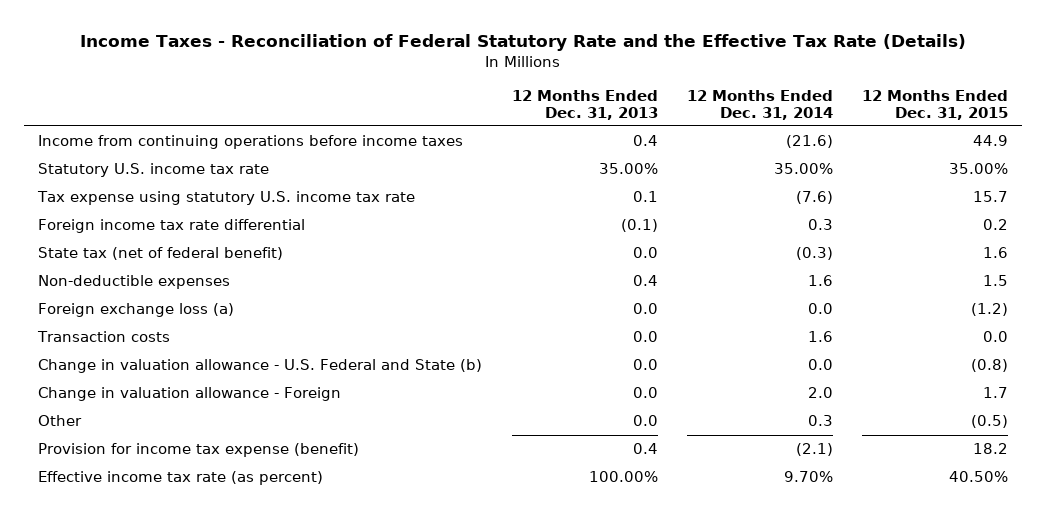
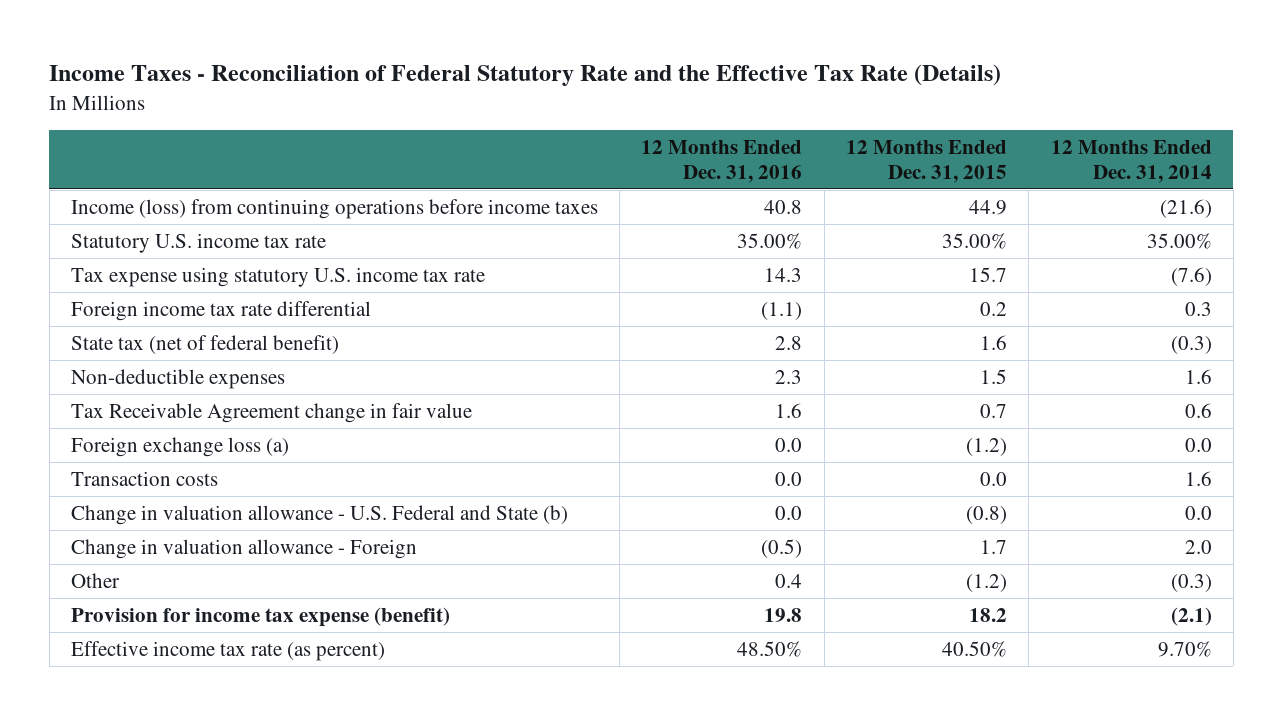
- | 12 Months Ended Dec. 31, 2013 | 12 Months Ended Dec. 31, 2014 | 12 Months Ended Dec. 31, 2015
+ | 12 Months Ended Dec. 31, 2016 | 12 Months Ended Dec. 31, 2015 | 12 Months Ended Dec. 31, 2014
- Income from continuing operations before income taxes | 0.4 | (21.6) | 44.9
+ Income (loss) from continuing operations before income taxes | 40.8 | 44.9 | (21.6)
+ Tax Receivable Agreement change in fair value | 1.6 | 0.7 | 0.6
- Other | 0.0 | 0.3 | (0.5)
+ Other | 0.4 | (1.2) | (0.3)

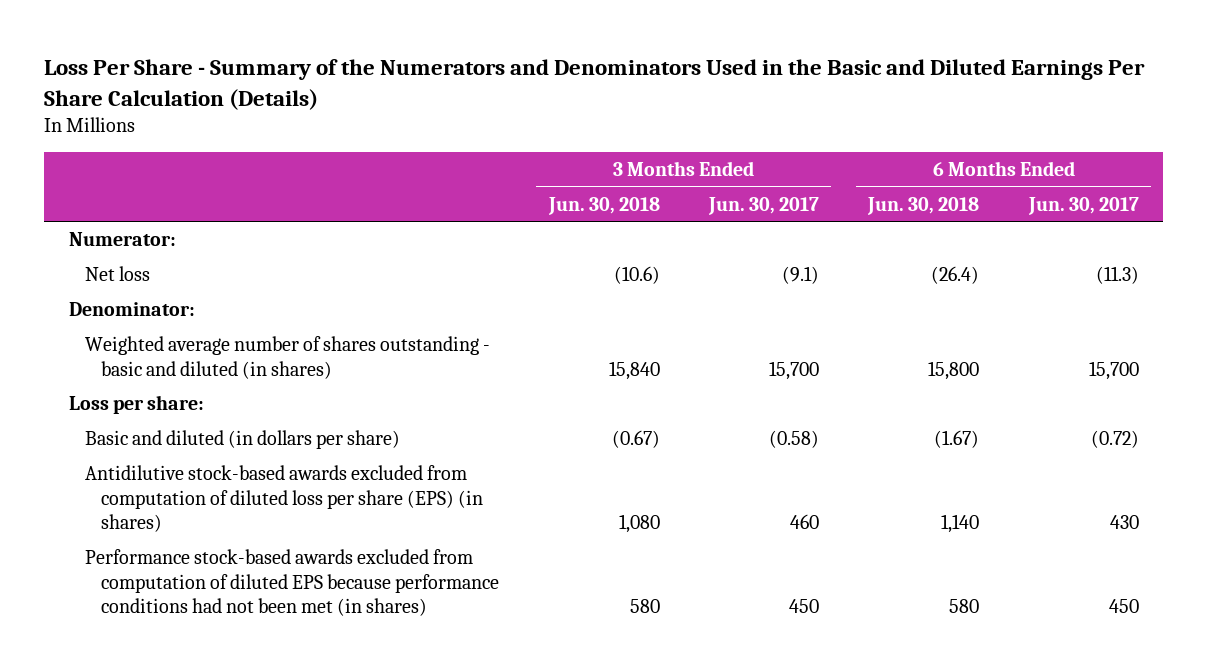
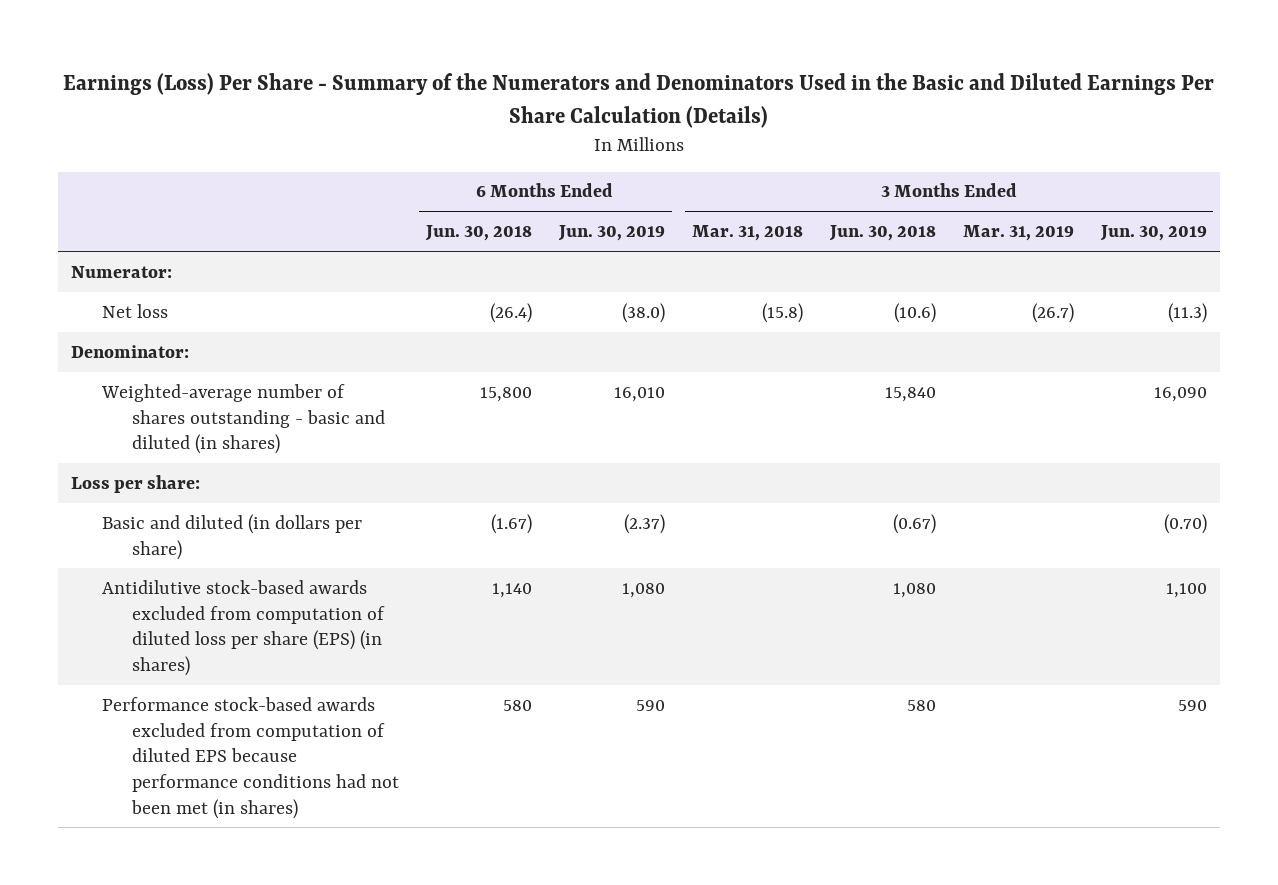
- Loss Per Share - Summary of the Numerators and Denominators Used in the Basic and Diluted Earnings Per Share Calculation (Details)
+ Earnings (Loss) Per Share - Summary of the Numerators and Denominators Used in the Basic and Diluted Earnings Per Share Calculation (Details)
- | 3 Months Ended Jun. 30, 2018 | 3 Months Ended Jun. 30, 2017 | 6 Months Ended Jun. 30, 2018 | 6 Months Ended Jun. 30, 2017
+ | 6 Months Ended Jun. 30, 2018 | 6 Months Ended Jun. 30, 2019 | 3 Months Ended Mar. 31, 2018 | 3 Months Ended Jun. 30, 2018 | 3 Months Ended Mar. 31, 2019 | 3 Months Ended Jun. 30, 2019
- Weighted average number of shares outstanding - basic and diluted (in shares) | 15,840 | 15,700 | 15,800 | 15,700
+ Weighted-average number of shares outstanding - basic and diluted (in shares) | 15,800 | 16,010 | | 15,840 | | 16,090

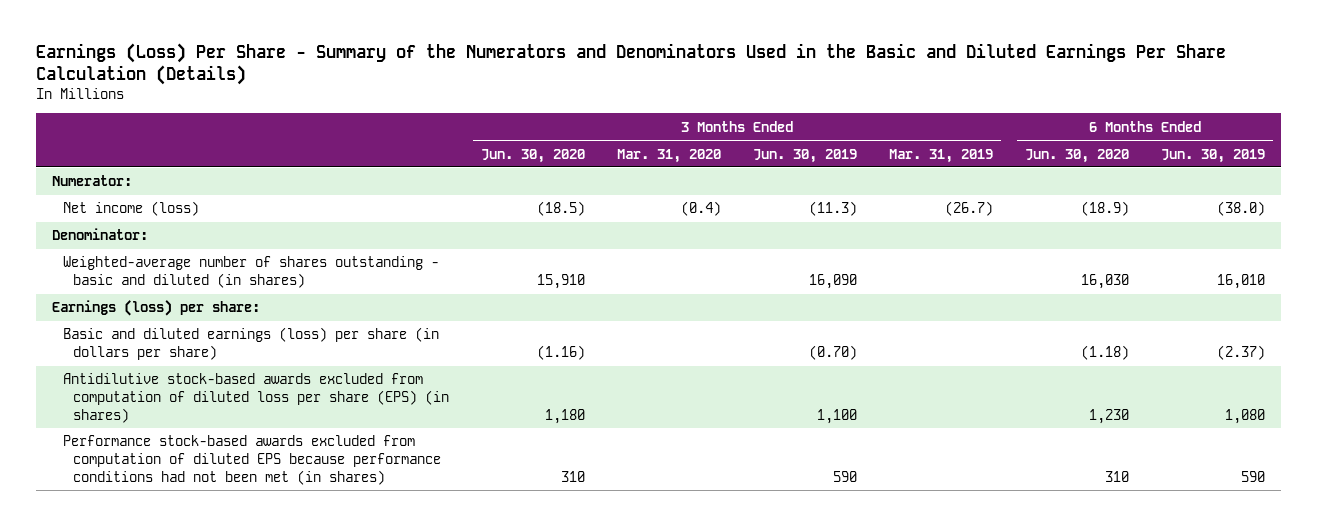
- | 6 Months Ended Jun. 30, 2018 | 6 Months Ended Jun. 30, 2019 | 3 Months Ended Mar. 31, 2018 | 3 Months Ended Jun. 30, 2018 | 3 Months Ended Mar. 31, 2019 | 3 Months Ended Jun. 30, 2019
+ | 3 Months Ended Jun. 30, 2020 | 3 Months Ended Mar. 31, 2020 | 3 Months Ended Jun. 30, 2019 | 3 Months Ended Mar. 31, 2019 | 6 Months Ended Jun. 30, 2020 | 6 Months Ended Jun. 30, 2019
- Net loss | (26.4) | (38.0) | (15.8) | (10.6) | (26.7) | (11.3)
+ Net income (loss) | (18.5) | (0.4) | (11.3) | (26.7) | (18.9) | (38.0)
- Loss per share:
- Basic and diluted (in dollars per share) | (1.67) | (2.37) | | (0.67) | | (0.70)
+ Earnings (loss) per share:
+ Basic and diluted earnings (loss) per share (in dollars per share) | (1.16) | | (0.70) | | (1.18) | (2.37)

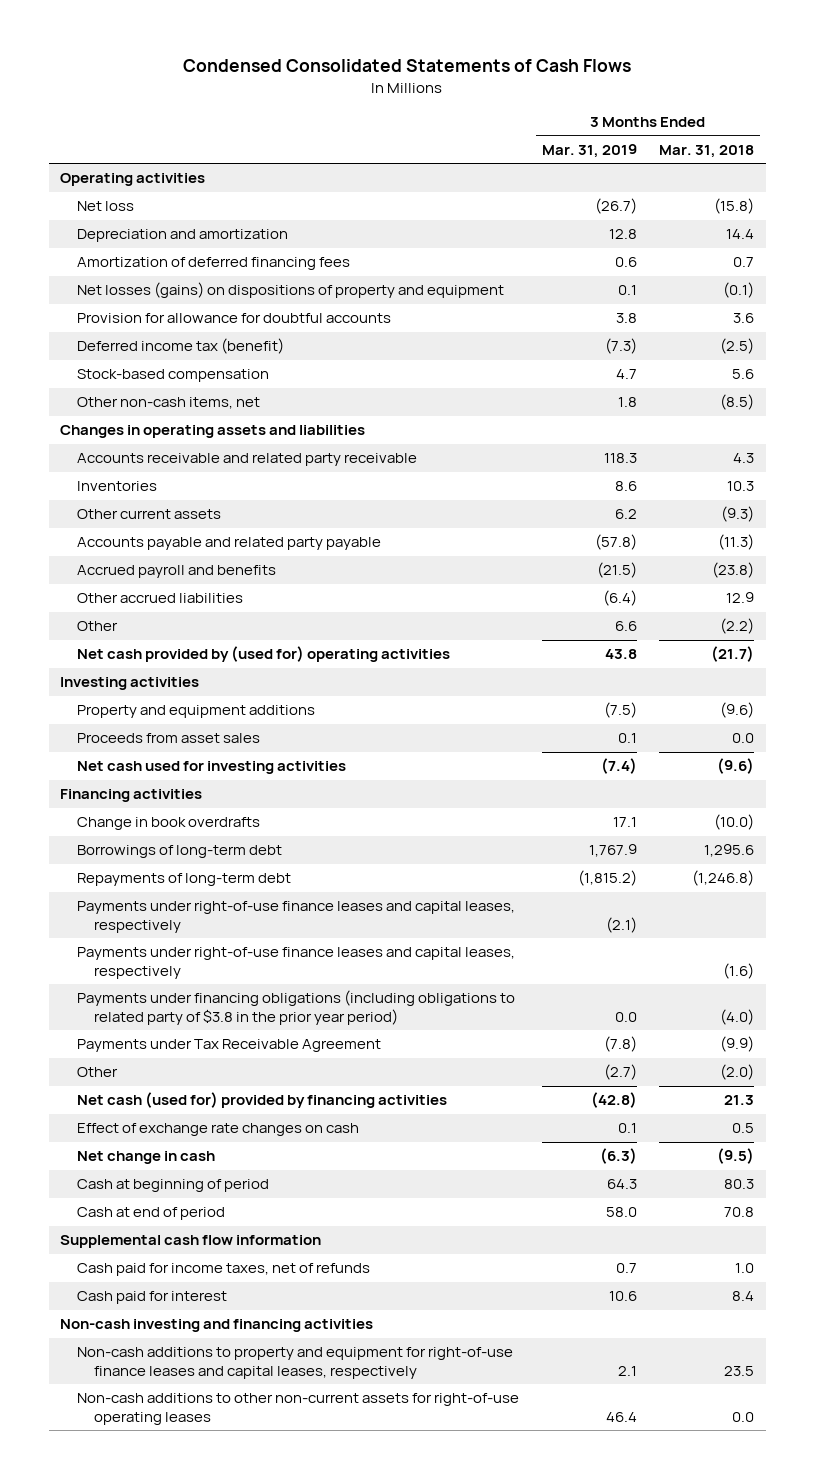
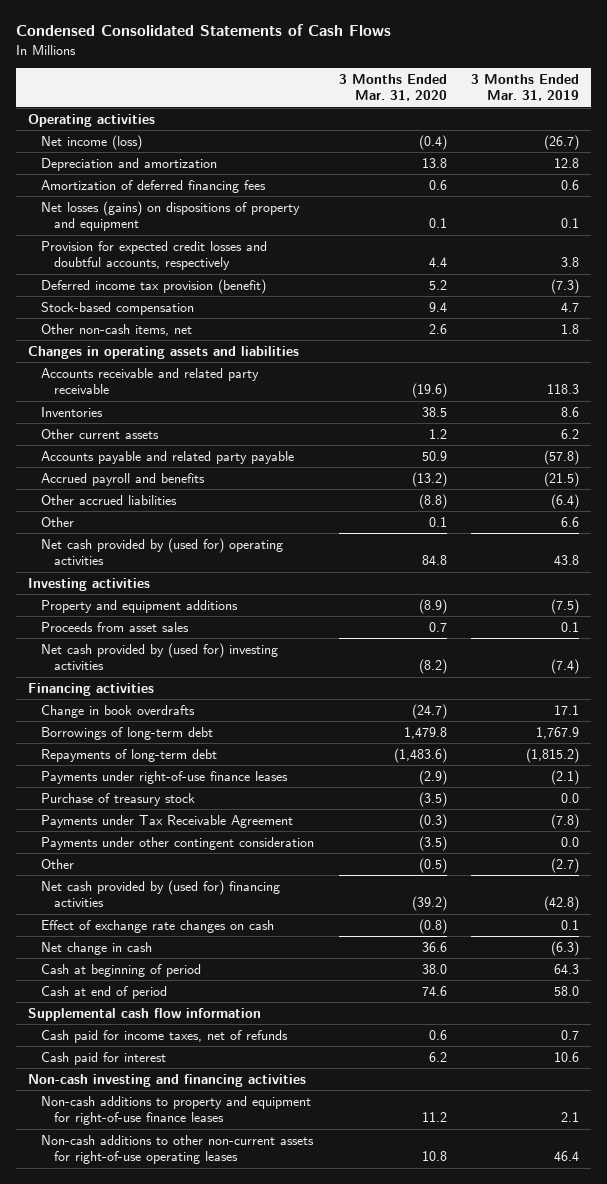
- | 3 Months Ended Mar. 31, 2019 | 3 Months Ended Mar. 31, 2018
+ | 3 Months Ended Mar. 31, 2020 | 3 Months Ended Mar. 31, 2019
- Net loss | (26.7) | (15.8)
+ Net income (loss) | (0.4) | (26.7)
- Provision for allowance for doubtful accounts | 3.8 | 3.6
- Deferred income tax (benefit) | (7.3) | (2.5)
+ Provision for expected credit losses and doubtful accounts, respectively | 4.4 | 3.8
+ Deferred income tax provision (benefit) | 5.2 | (7.3)
- Net cash used for investing activities | (7.4) | (9.6)
+ Net cash provided by (used for) investing activities | (8.2) | (7.4)
- Payments under right-of-use finance leases and capital leases, respectively | (2.1) |
- Payments under right-of-use finance leases and capital leases, respectively | | (1.6)
- Payments under financing obligations (including obligations to related party of $3.8 in the prior year period) | 0.0 | (4.0)
+ Payments under right-of-use finance leases | (2.9) | (2.1)
+ Purchase of treasury stock | (3.5) | 0.0
+ Payments under other contingent consideration | (3.5) | 0.0
- Net cash (used for) provided by financing activities | (42.8) | 21.3
+ Net cash provided by (used for) financing activities | (39.2) | (42.8)
- Non-cash additions to property and equipment for right-of-use finance leases and capital leases, respectively | 2.1 | 23.5
+ Non-cash additions to property and equipment for right-of-use finance leases | 11.2 | 2.1

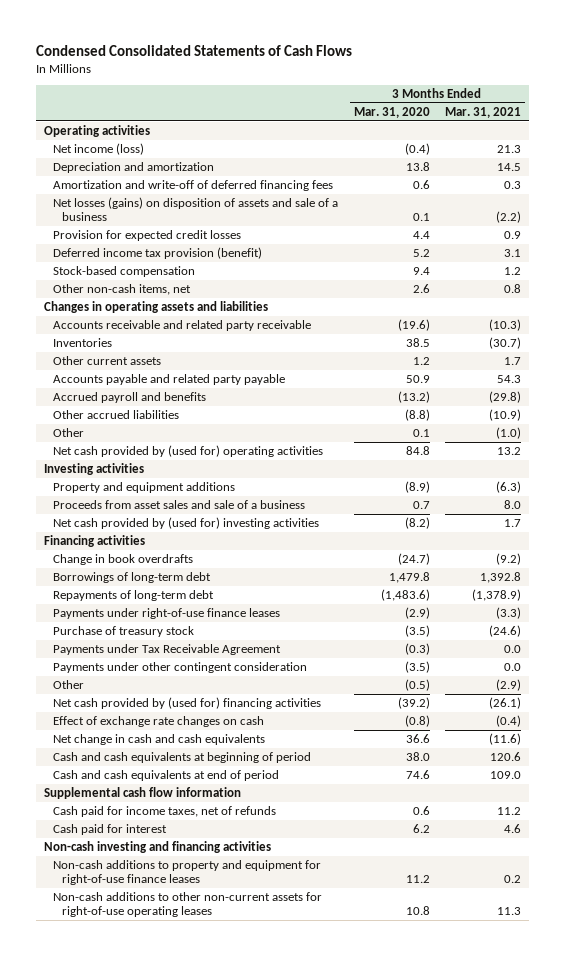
- | 3 Months Ended Mar. 31, 2020 | 3 Months Ended Mar. 31, 2019
+ | 3 Months Ended Mar. 31, 2020 | 3 Months Ended Mar. 31, 2021
- Amortization of deferred financing fees | 0.6 | 0.6
- Net losses (gains) on dispositions of property and equipment | 0.1 | 0.1
- Provision for expected credit losses and doubtful accounts, respectively | 4.4 | 3.8
+ Amortization and write-off of deferred financing fees | 0.6 | 0.3
+ Net losses (gains) on disposition of assets and sale of a business | 0.1 | (2.2)
+ Provision for expected credit losses | 4.4 | 0.9
- Proceeds from asset sales | 0.7 | 0.1
+ Proceeds from asset sales and sale of a business | 0.7 | 8.0
- Net change in cash | 36.6 | (6.3)
- Cash at beginning of period | 38.0 | 64.3
- Cash at end of period | 74.6 | 58.0
+ Net change in cash and cash equivalents | 36.6 | (11.6)
+ Cash and cash equivalents at beginning of period | 38.0 | 120.6
+ Cash and cash equivalents at end of period | 74.6 | 109.0

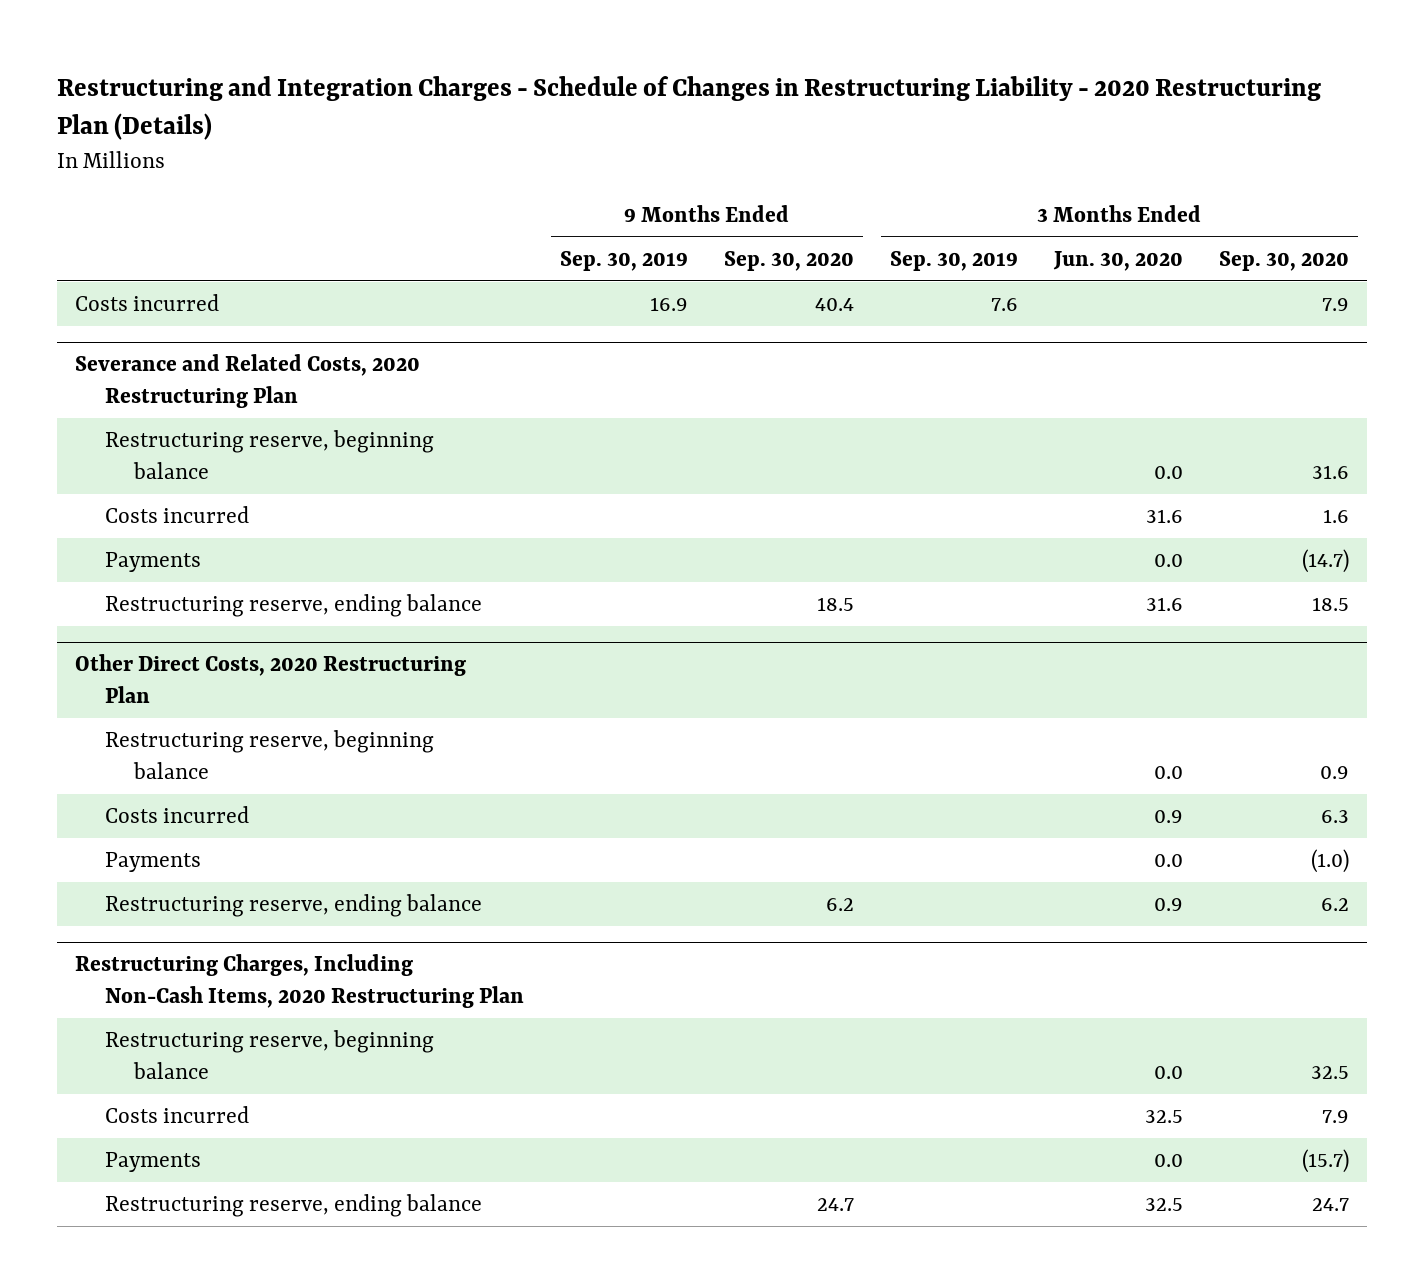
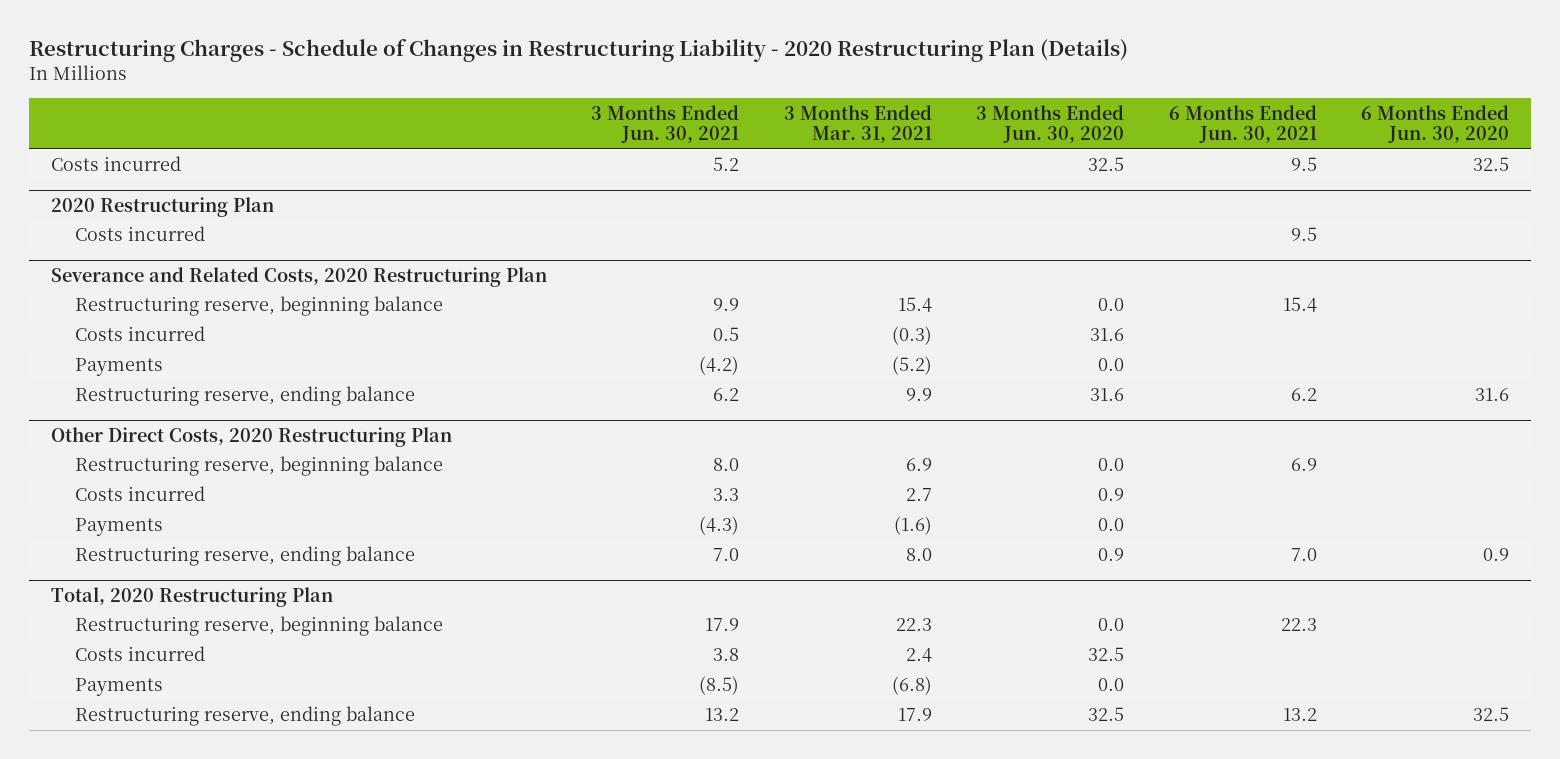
- Restructuring and Integration Charges - Schedule of Changes in Restructuring Liability - 2020 Restructuring Plan (Details)
+ Restructuring Charges - Schedule of Changes in Restructuring Liability - 2020 Restructuring Plan (Details)
- | 9 Months Ended Sep. 30, 2019 | 9 Months Ended Sep. 30, 2020 | 3 Months Ended Sep. 30, 2019 | 3 Months Ended Jun. 30, 2020 | 3 Months Ended Sep. 30, 2020
+ | 3 Months Ended Jun. 30, 2021 | 3 Months Ended Mar. 31, 2021 | 3 Months Ended Jun. 30, 2020 | 6 Months Ended Jun. 30, 2021 | 6 Months Ended Jun. 30, 2020
+ Costs incurred | 5.2 | | 32.5 | 9.5 | 32.5
+ 2020 Restructuring Plan
- Restructuring Charges, Including Non-Cash Items, 2020 Restructuring Plan
+ Total, 2020 Restructuring Plan

